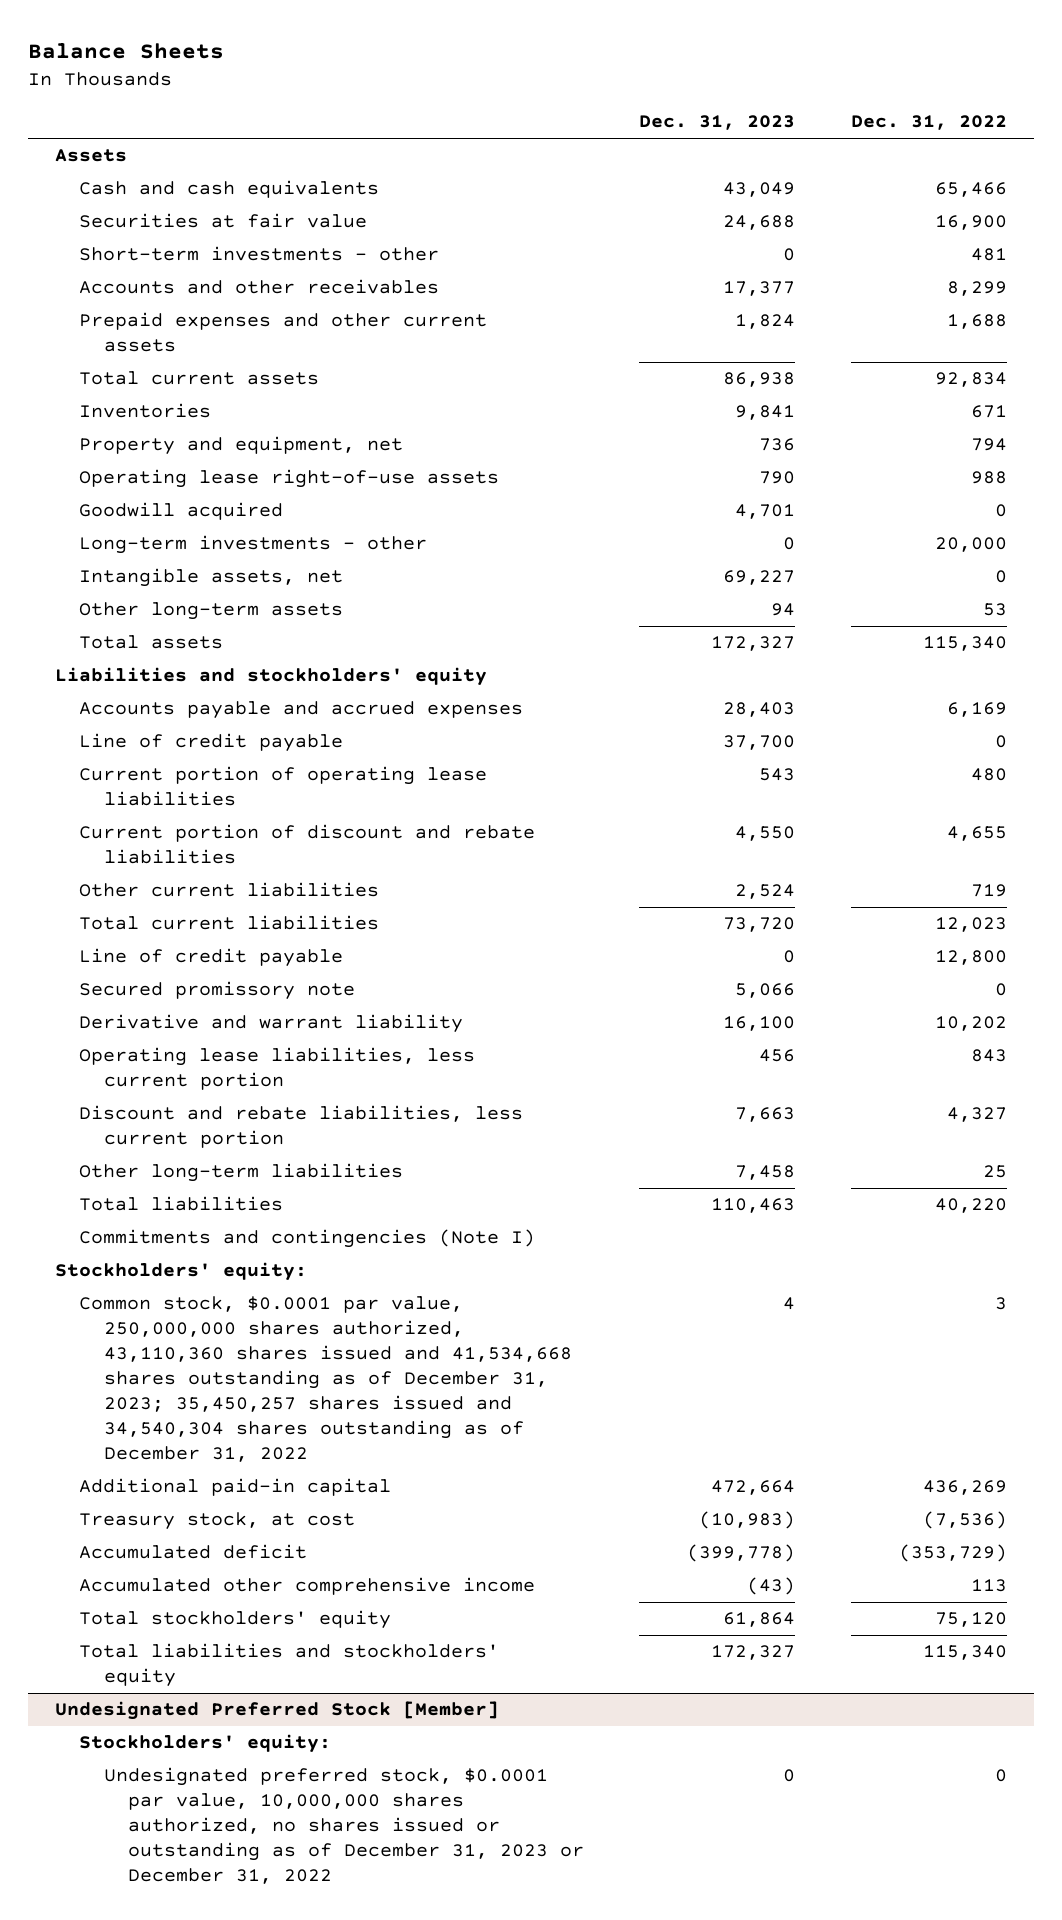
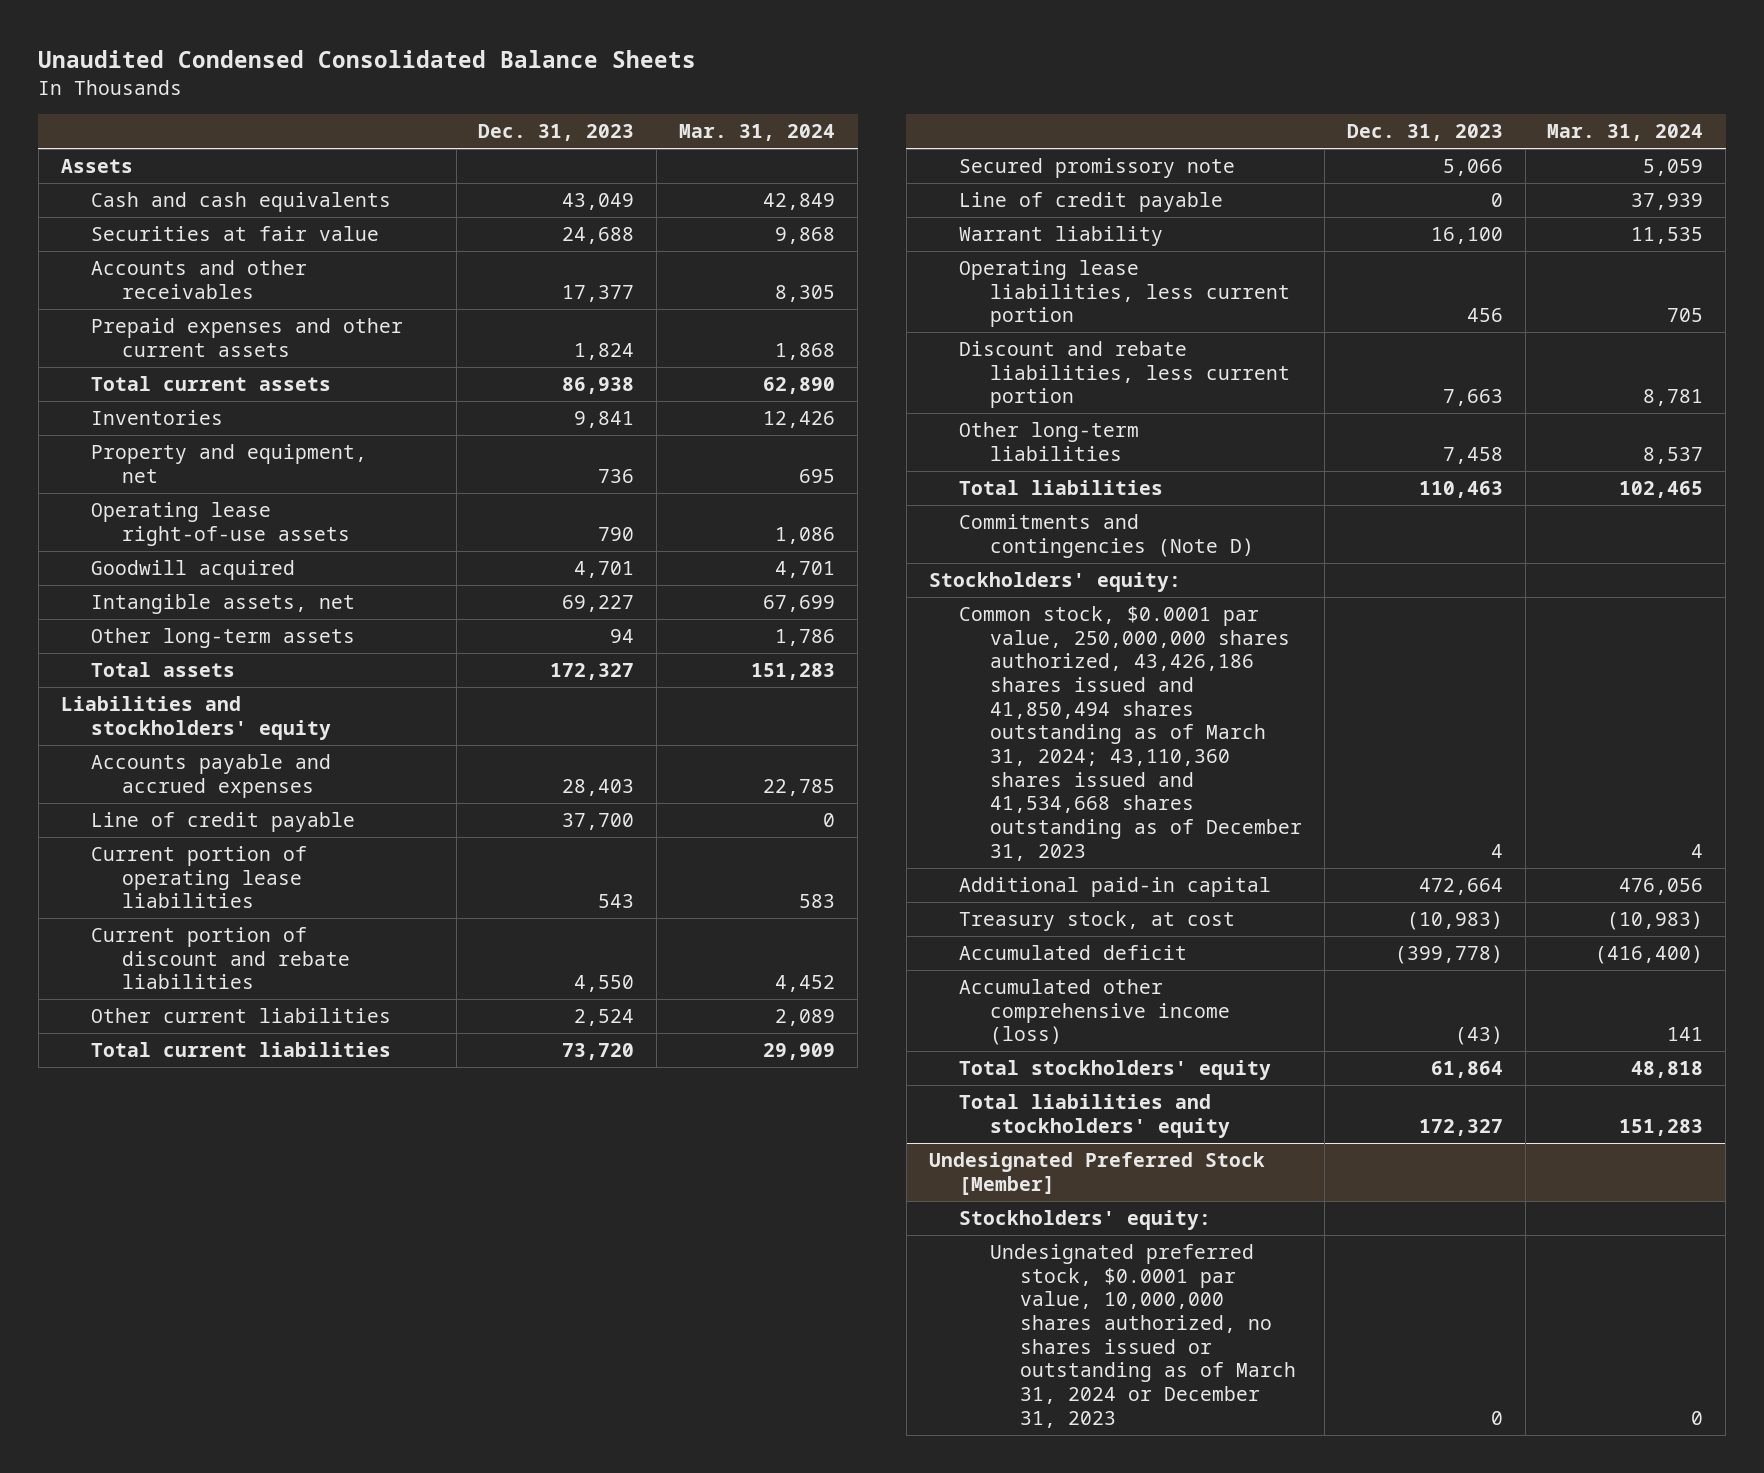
- Balance Sheets
+ Unaudited Condensed Consolidated Balance Sheets
- | Dec. 31, 2023 | Dec. 31, 2022
+ | Dec. 31, 2023 | Mar. 31, 2024
- Short-term investments - other | 0 | 481
- Long-term investments - other | 0 | 20,000
- Derivative and warrant liability | 16,100 | 10,202
moved down: Line of credit payable | 0 | 37,939
+ Warrant liability | 16,100 | 11,535
- Commitments and contingencies (Note I)
+ Commitments and contingencies (Note D)
- Common stock, $0.0001 par value, 250,000,000 shares authorized, 43,110,360 shares issued and 41,534,668 shares outstanding as of December 31, 2023; 35,450,257 shares issued and 34,540,304 shares outstanding as of December 31, 2022 | 4 | 3
+ Common stock, $0.0001 par value, 250,000,000 shares authorized, 43,426,186 shares issued and 41,850,494 shares outstanding as of March 31, 2024; 43,110,360 shares issued and 41,534,668 shares outstanding as of December 31, 2023 | 4 | 4
- Accumulated other comprehensive income | (43) | 113
+ Accumulated other comprehensive income (loss) | (43) | 141
@ Undesignated Preferred Stock [Member]
- Undesignated preferred stock, $0.0001 par value, 10,000,000 shares authorized, no shares issued or outstanding as of December 31, 2023 or December 31, 2022 | 0 | 0
+ Undesignated preferred stock, $0.0001 par value, 10,000,000 shares authorized, no shares issued or outstanding as of March 31, 2024 or December 31, 2023 | 0 | 0

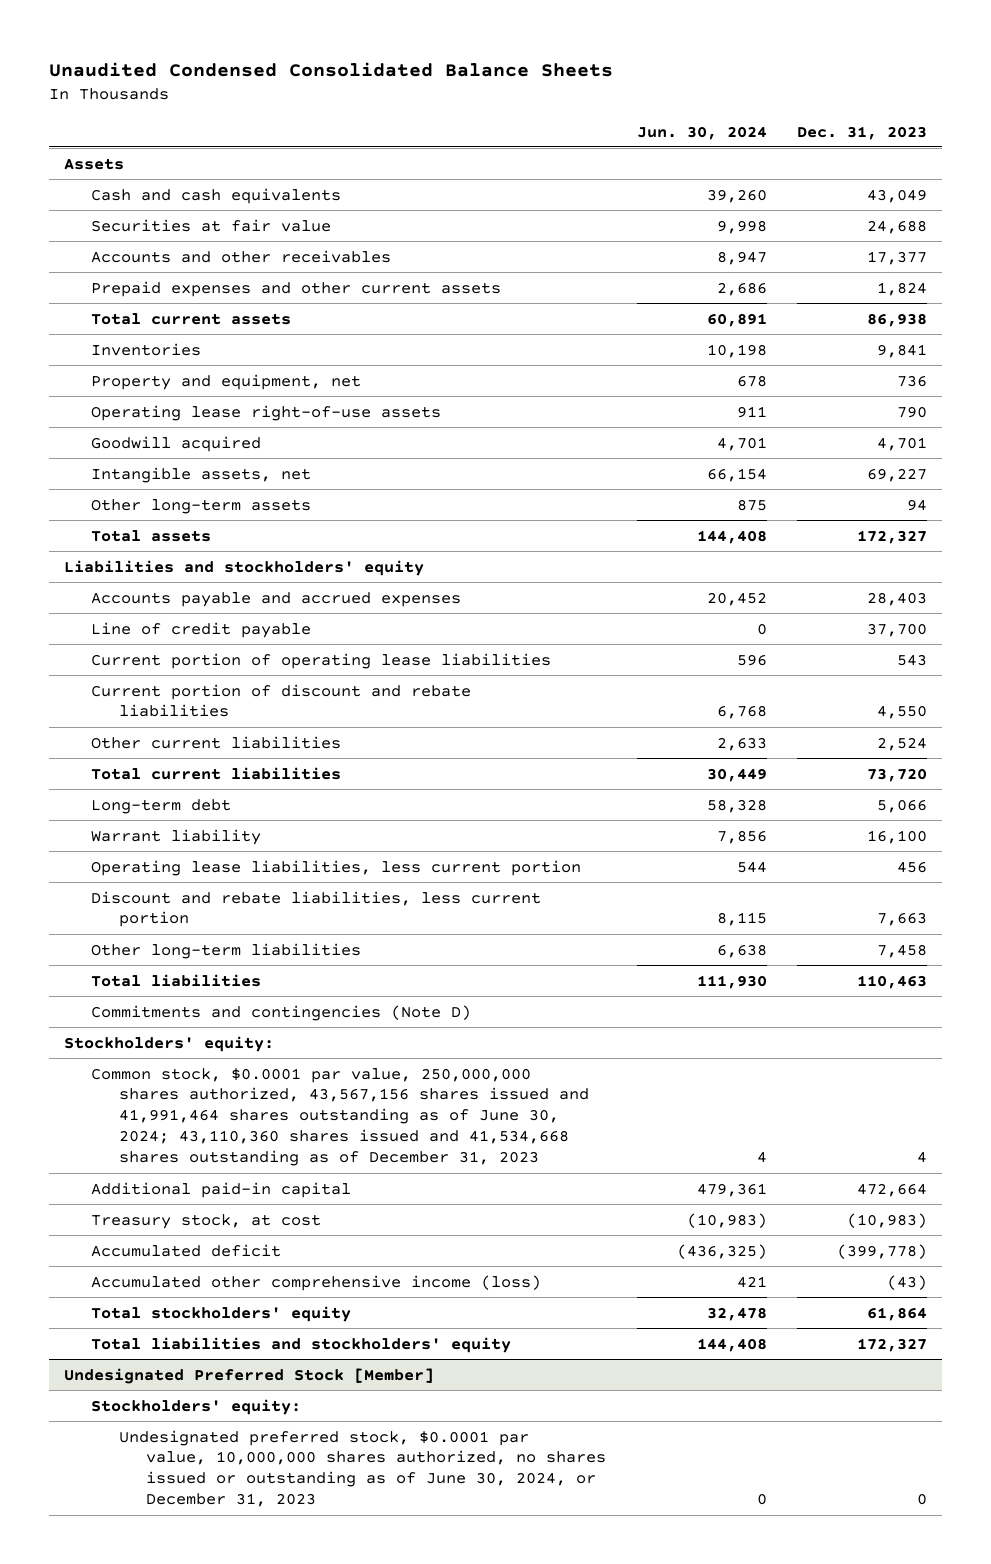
- | Dec. 31, 2023 | Mar. 31, 2024
+ | Jun. 30, 2024 | Dec. 31, 2023
- Secured promissory note | 5,066 | 5,059
- Line of credit payable | 0 | 37,939
+ Long-term debt | 58,328 | 5,066
- Common stock, $0.0001 par value, 250,000,000 shares authorized, 43,426,186 shares issued and 41,850,494 shares outstanding as of March 31, 2024; 43,110,360 shares issued and 41,534,668 shares outstanding as of December 31, 2023 | 4 | 4
+ Common stock, $0.0001 par value, 250,000,000 shares authorized, 43,567,156 shares issued and 41,991,464 shares outstanding as of June 30, 2024; 43,110,360 shares issued and 41,534,668 shares outstanding as of December 31, 2023 | 4 | 4
@ Undesignated Preferred Stock [Member]
- Undesignated preferred stock, $0.0001 par value, 10,000,000 shares authorized, no shares issued or outstanding as of March 31, 2024 or December 31, 2023 | 0 | 0
+ Undesignated preferred stock, $0.0001 par value, 10,000,000 shares authorized, no shares issued or outstanding as of June 30, 2024, or December 31, 2023 | 0 | 0

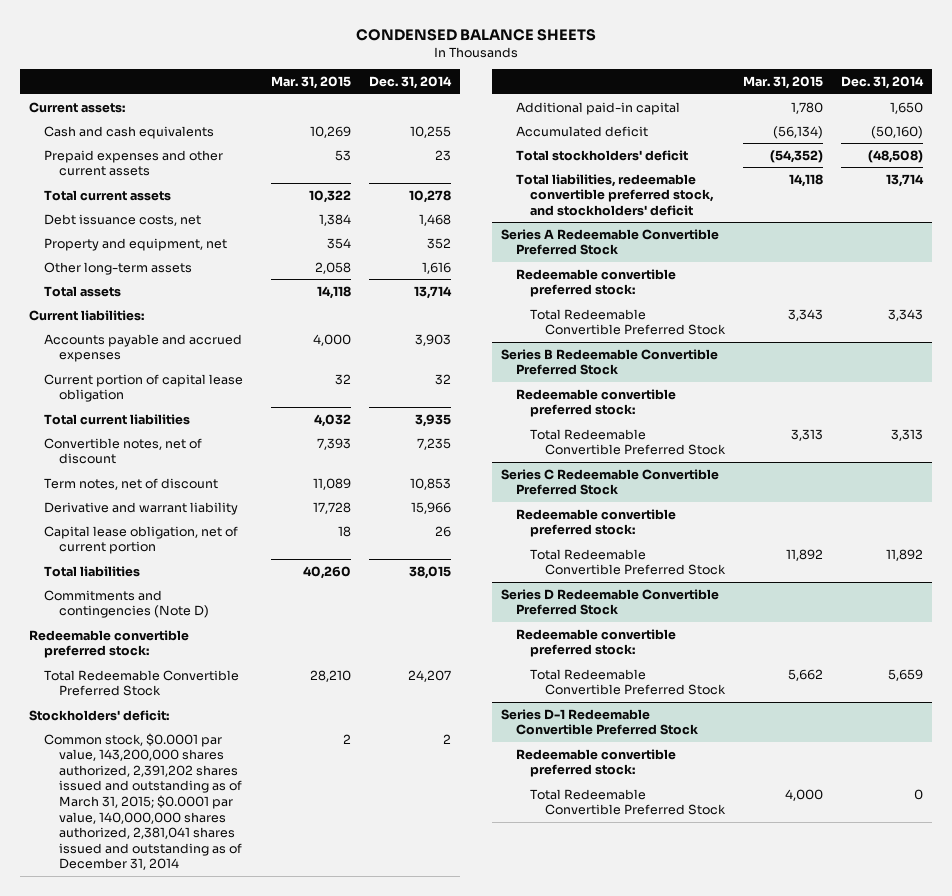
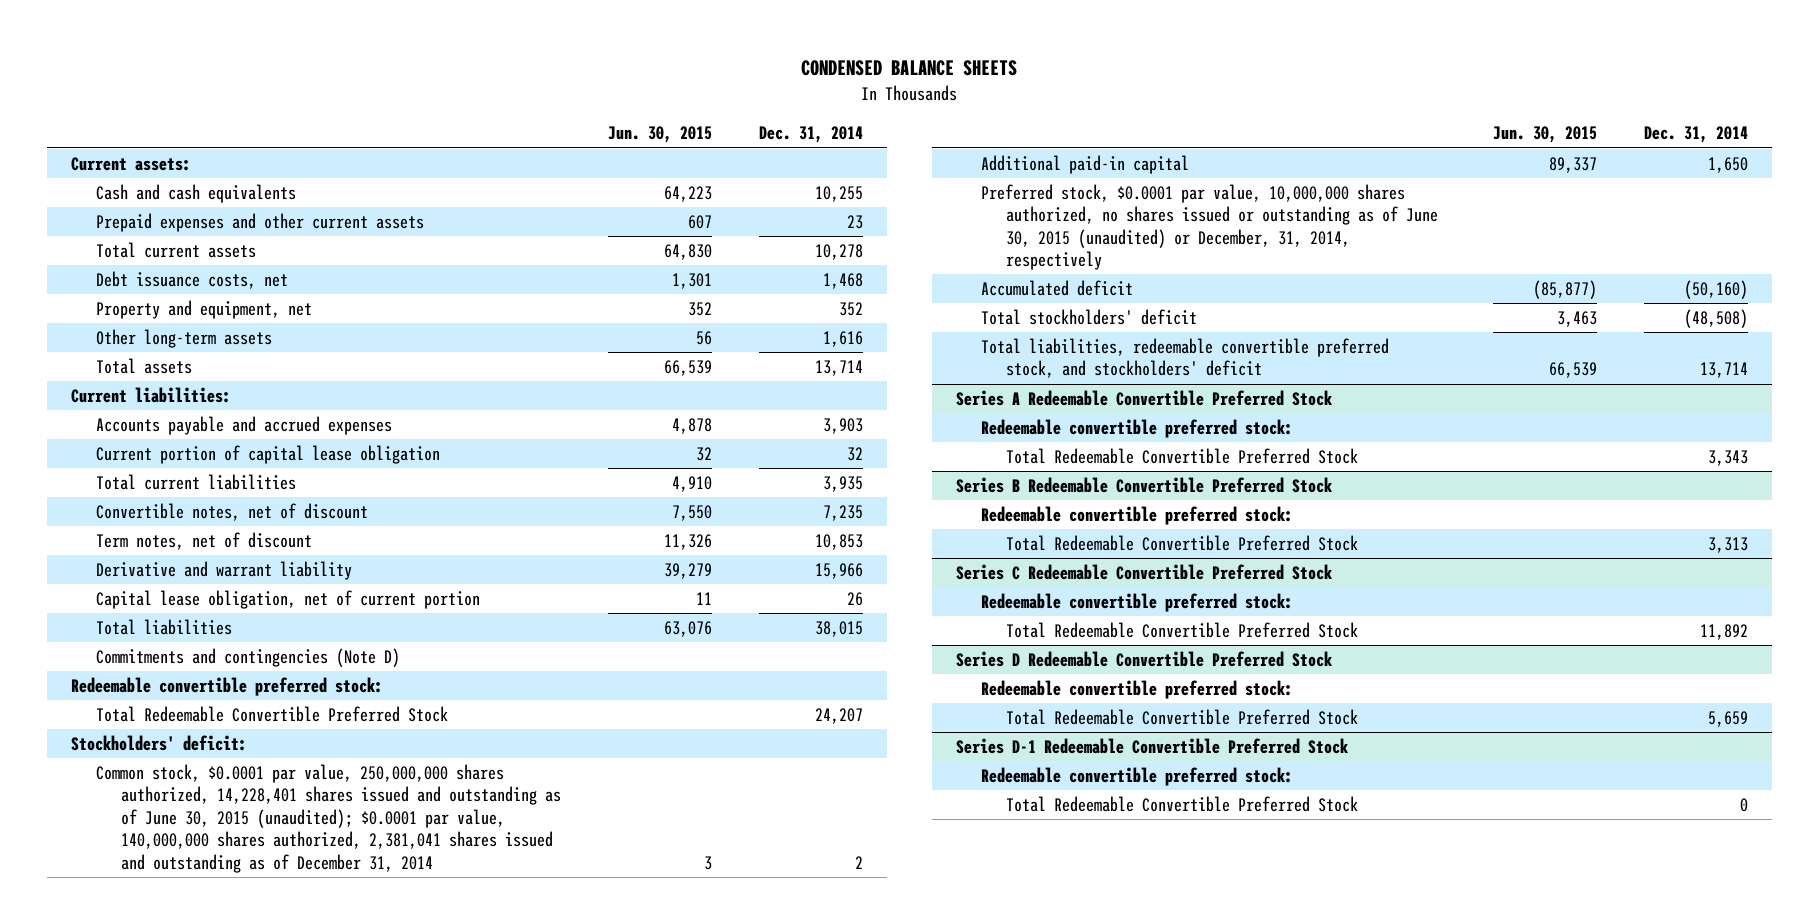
- | Mar. 31, 2015 | Dec. 31, 2014
+ | Jun. 30, 2015 | Dec. 31, 2014
- Common stock, $0.0001 par value, 143,200,000 shares authorized, 2,391,202 shares issued and outstanding as of March 31, 2015; $0.0001 par value, 140,000,000 shares authorized, 2,381,041 shares issued and outstanding as of December 31, 2014 | 2 | 2
+ Common stock, $0.0001 par value, 250,000,000 shares authorized, 14,228,401 shares issued and outstanding as of June 30, 2015 (unaudited); $0.0001 par value, 140,000,000 shares authorized, 2,381,041 shares issued and outstanding as of December 31, 2014 | 3 | 2
+ Preferred stock, $0.0001 par value, 10,000,000 shares authorized, no shares issued or outstanding as of June 30, 2015 (unaudited) or December, 31, 2014, respectively

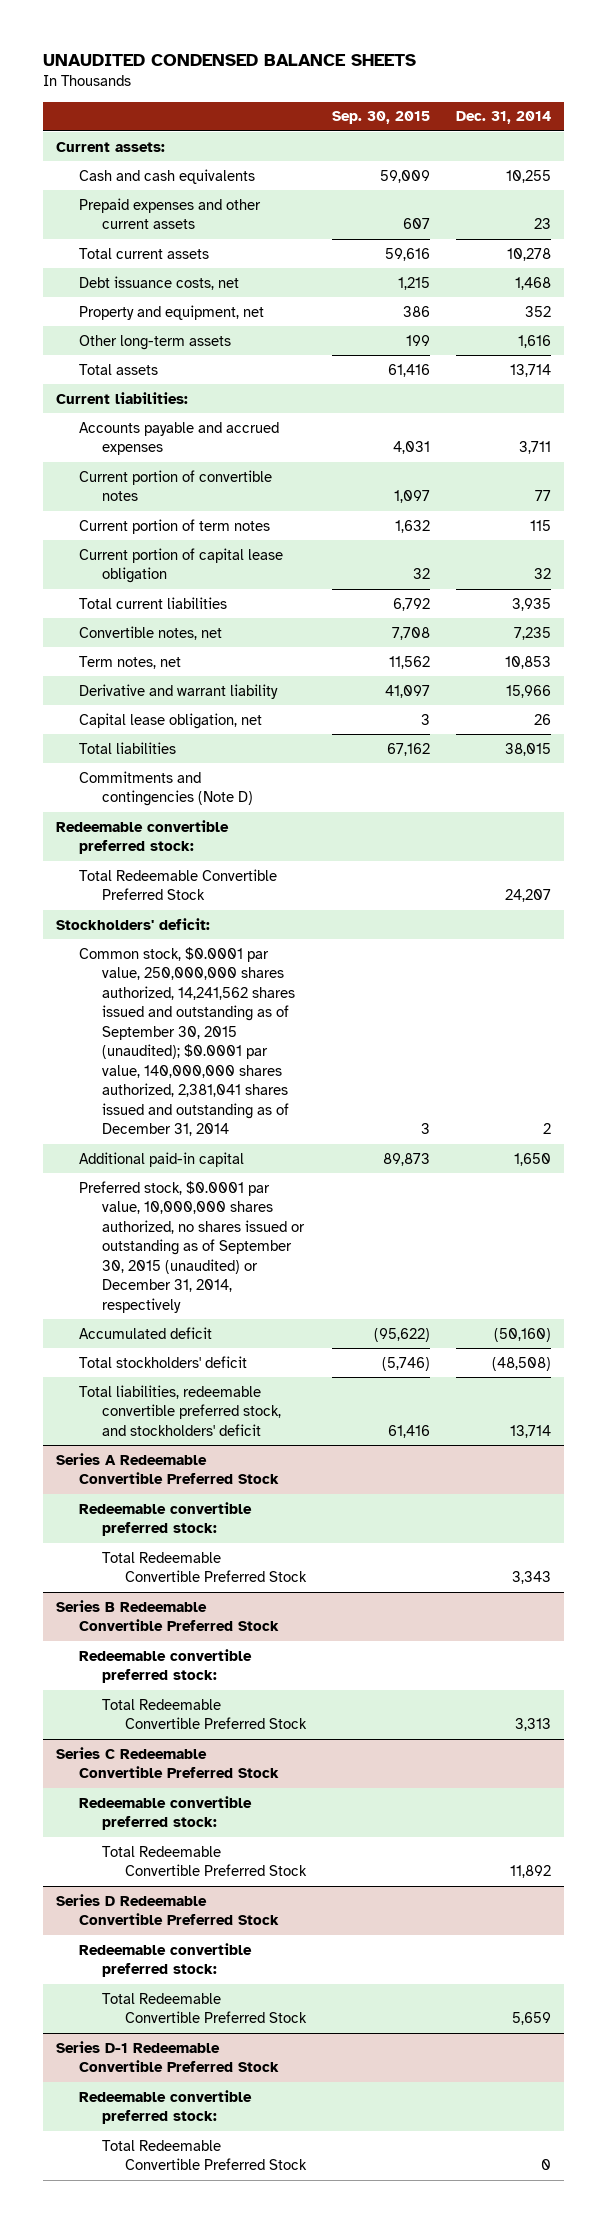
- CONDENSED BALANCE SHEETS
+ UNAUDITED CONDENSED BALANCE SHEETS
- | Jun. 30, 2015 | Dec. 31, 2014
+ | Sep. 30, 2015 | Dec. 31, 2014
- Accounts payable and accrued expenses | 4,878 | 3,903
+ Accounts payable and accrued expenses | 4,031 | 3,711
+ Current portion of convertible notes | 1,097 | 77
+ Current portion of term notes | 1,632 | 115
- Convertible notes, net of discount | 7,550 | 7,235
- Term notes, net of discount | 11,326 | 10,853
+ Convertible notes, net | 7,708 | 7,235
+ Term notes, net | 11,562 | 10,853
- Capital lease obligation, net of current portion | 11 | 26
+ Capital lease obligation, net | 3 | 26
- Common stock, $0.0001 par value, 250,000,000 shares authorized, 14,228,401 shares issued and outstanding as of June 30, 2015 (unaudited); $0.0001 par value, 140,000,000 shares authorized, 2,381,041 shares issued and outstanding as of December 31, 2014 | 3 | 2
+ Common stock, $0.0001 par value, 250,000,000 shares authorized, 14,241,562 shares issued and outstanding as of September 30, 2015 (unaudited); $0.0001 par value, 140,000,000 shares authorized, 2,381,041 shares issued and outstanding as of December 31, 2014 | 3 | 2
- Preferred stock, $0.0001 par value, 10,000,000 shares authorized, no shares issued or outstanding as of June 30, 2015 (unaudited) or December, 31, 2014, respectively
+ Preferred stock, $0.0001 par value, 10,000,000 shares authorized, no shares issued or outstanding as of September 30, 2015 (unaudited) or December 31, 2014, respectively

